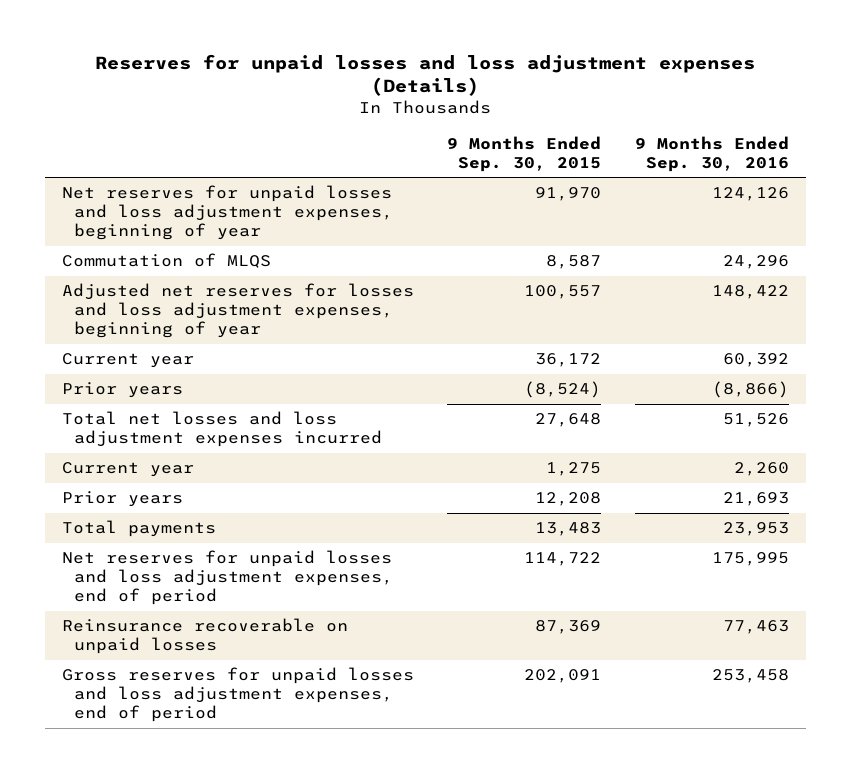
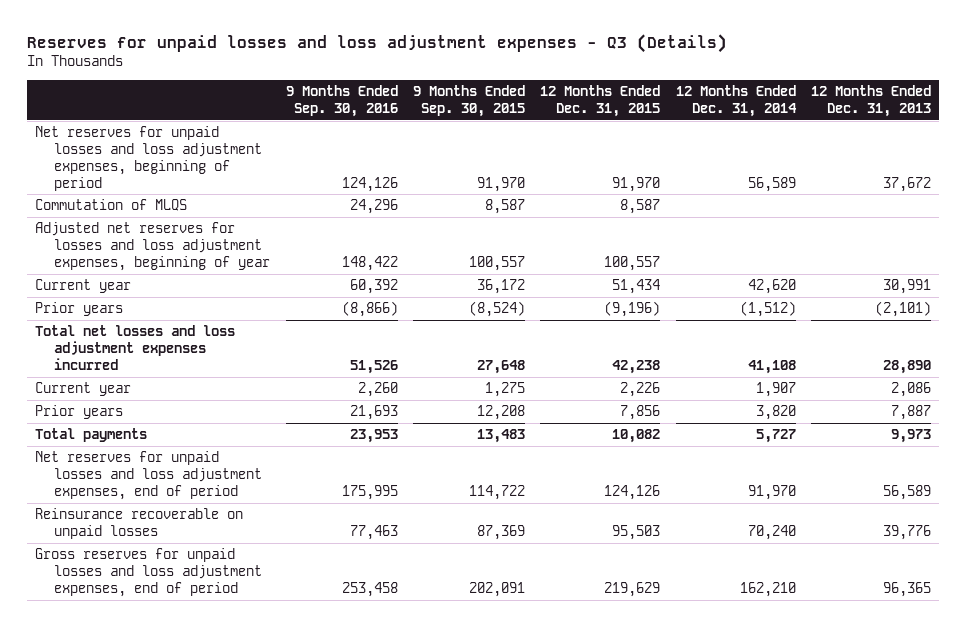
- Reserves for unpaid losses and loss adjustment expenses (Details)
+ Reserves for unpaid losses and loss adjustment expenses - Q3 (Details)
- | 9 Months Ended Sep. 30, 2015 | 9 Months Ended Sep. 30, 2016
+ | 9 Months Ended Sep. 30, 2016 | 9 Months Ended Sep. 30, 2015 | 12 Months Ended Dec. 31, 2015 | 12 Months Ended Dec. 31, 2014 | 12 Months Ended Dec. 31, 2013
- Net reserves for unpaid losses and loss adjustment expenses, beginning of year | 91,970 | 124,126
+ Net reserves for unpaid losses and loss adjustment expenses, beginning of period | 124,126 | 91,970 | 91,970 | 56,589 | 37,672

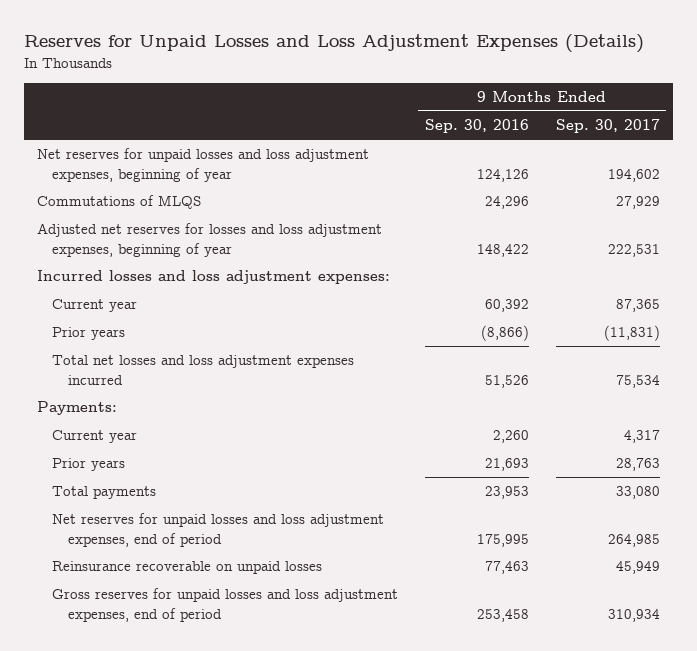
- Reserves for unpaid losses and loss adjustment expenses - Q3 (Details)
+ Reserves for Unpaid Losses and Loss Adjustment Expenses (Details)
- | 9 Months Ended Sep. 30, 2016 | 9 Months Ended Sep. 30, 2015 | 12 Months Ended Dec. 31, 2015 | 12 Months Ended Dec. 31, 2014 | 12 Months Ended Dec. 31, 2013
+ | 9 Months Ended Sep. 30, 2016 | 9 Months Ended Sep. 30, 2017
- Net reserves for unpaid losses and loss adjustment expenses, beginning of period | 124,126 | 91,970 | 91,970 | 56,589 | 37,672
- Commutation of MLQS | 24,296 | 8,587 | 8,587 | |
+ Net reserves for unpaid losses and loss adjustment expenses, beginning of year | 124,126 | 194,602
+ Commutations of MLQS | 24,296 | 27,929
+ Incurred losses and loss adjustment expenses:
+ Payments:

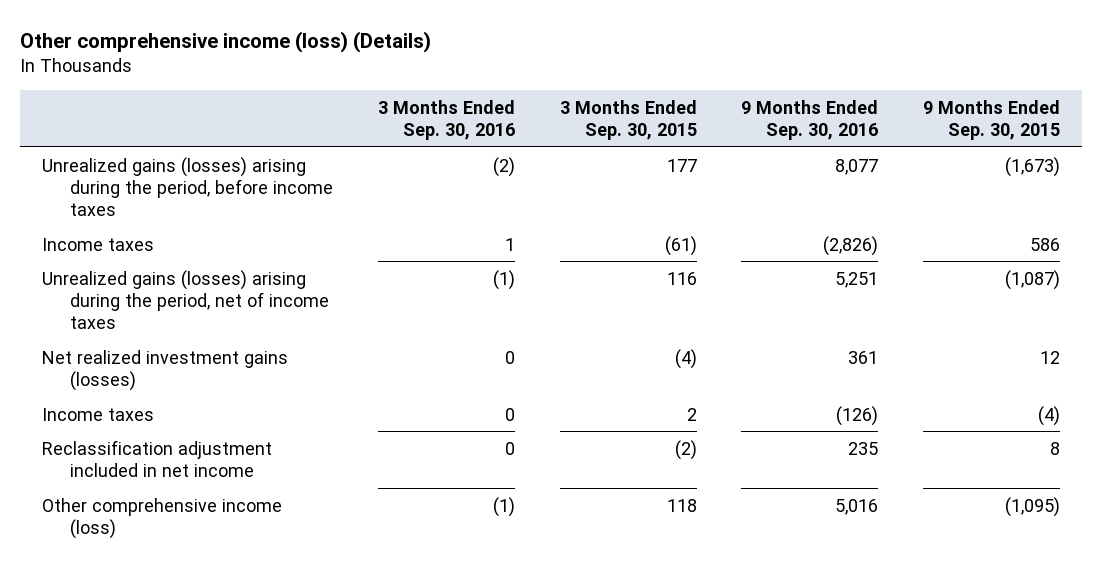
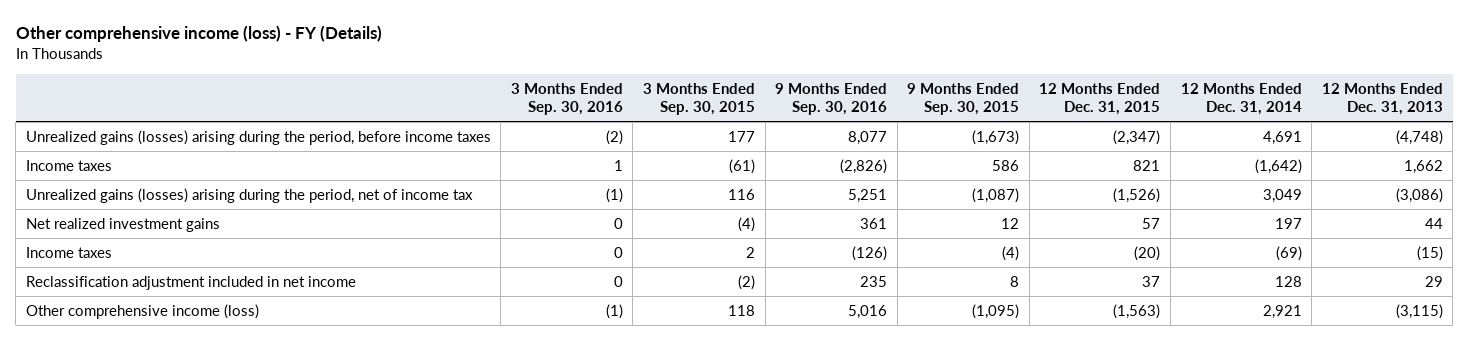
- Other comprehensive income (loss) (Details)
+ Other comprehensive income (loss) - FY (Details)
- | 3 Months Ended Sep. 30, 2016 | 3 Months Ended Sep. 30, 2015 | 9 Months Ended Sep. 30, 2016 | 9 Months Ended Sep. 30, 2015
+ | 3 Months Ended Sep. 30, 2016 | 3 Months Ended Sep. 30, 2015 | 9 Months Ended Sep. 30, 2016 | 9 Months Ended Sep. 30, 2015 | 12 Months Ended Dec. 31, 2015 | 12 Months Ended Dec. 31, 2014 | 12 Months Ended Dec. 31, 2013
- Unrealized gains (losses) arising during the period, net of income taxes | (1) | 116 | 5,251 | (1,087)
- Net realized investment gains (losses) | 0 | (4) | 361 | 12
+ Unrealized gains (losses) arising during the period, net of income tax | (1) | 116 | 5,251 | (1,087) | (1,526) | 3,049 | (3,086)
+ Net realized investment gains | 0 | (4) | 361 | 12 | 57 | 197 | 44

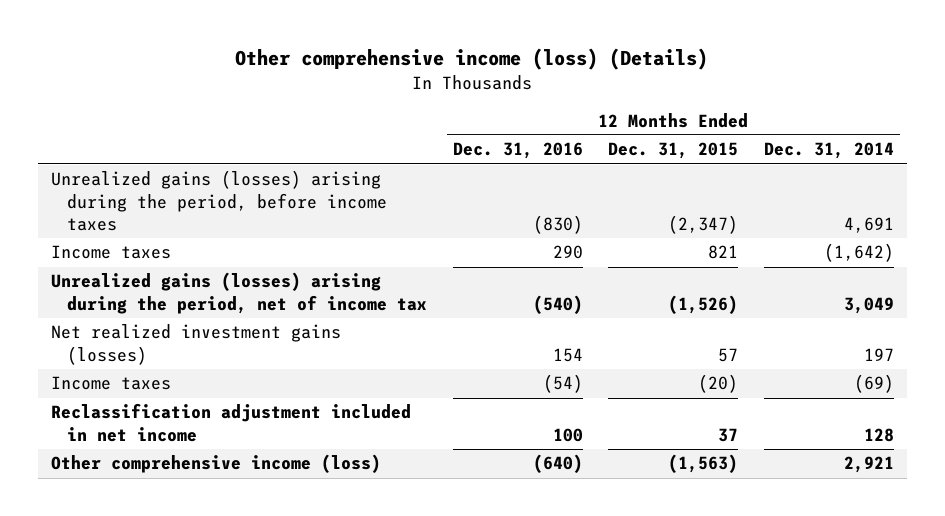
- Other comprehensive income (loss) - FY (Details)
+ Other comprehensive income (loss) (Details)
- | 3 Months Ended Sep. 30, 2016 | 3 Months Ended Sep. 30, 2015 | 9 Months Ended Sep. 30, 2016 | 9 Months Ended Sep. 30, 2015 | 12 Months Ended Dec. 31, 2015 | 12 Months Ended Dec. 31, 2014 | 12 Months Ended Dec. 31, 2013
+ | 12 Months Ended Dec. 31, 2016 | 12 Months Ended Dec. 31, 2015 | 12 Months Ended Dec. 31, 2014
- Net realized investment gains | 0 | (4) | 361 | 12 | 57 | 197 | 44
+ Net realized investment gains (losses) | 154 | 57 | 197

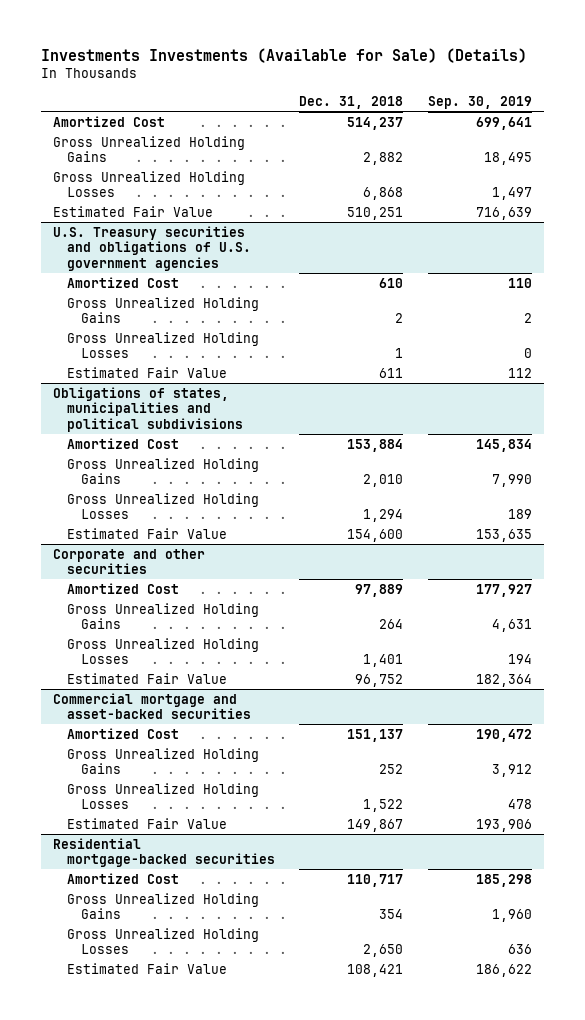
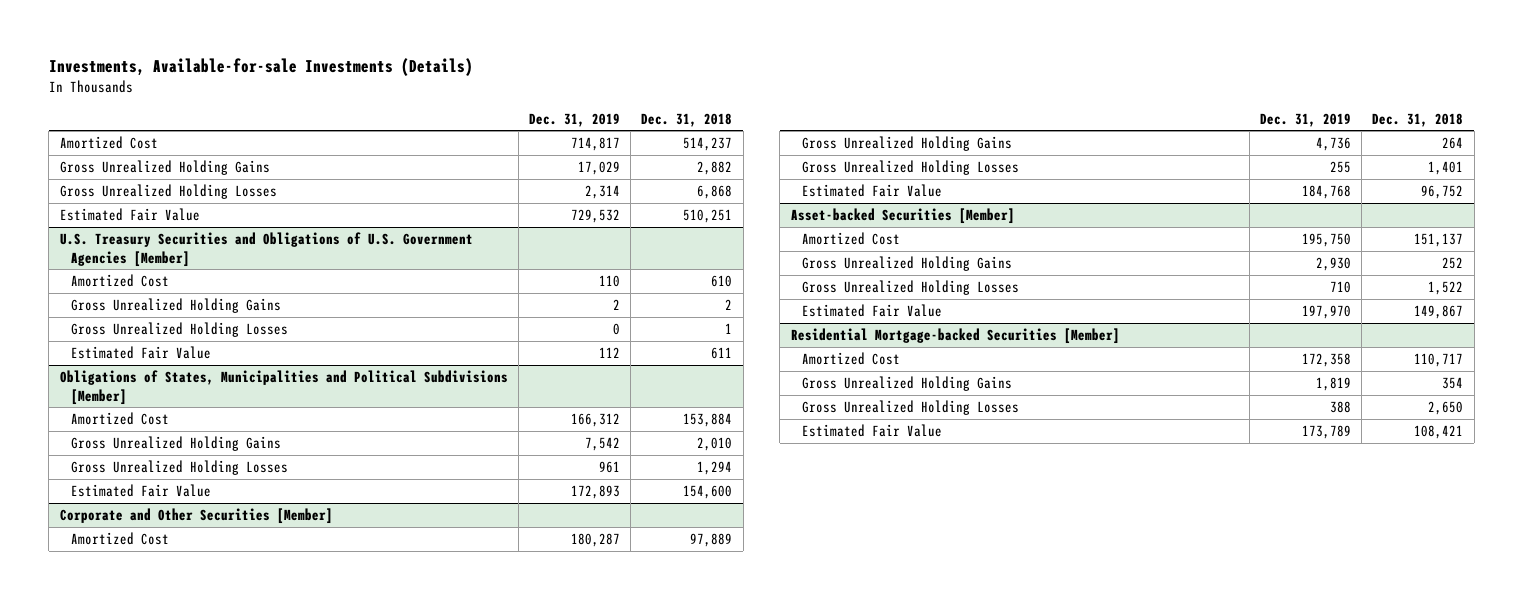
- Investments Investments (Available for Sale) (Details)
+ Investments, Available-for-sale Investments (Details)
- | Dec. 31, 2018 | Sep. 30, 2019
+ | Dec. 31, 2019 | Dec. 31, 2018
- U.S. Treasury securities and obligations of U.S. government agencies
+ U.S. Treasury Securities and Obligations of U.S. Government Agencies [Member]
- Obligations of states, municipalities and political subdivisions
+ Obligations of States, Municipalities and Political Subdivisions [Member]
- Corporate and other securities
+ Corporate and Other Securities [Member]
- Commercial mortgage and asset-backed securities
+ Asset-backed Securities [Member]
- Residential mortgage-backed securities
+ Residential Mortgage-backed Securities [Member]

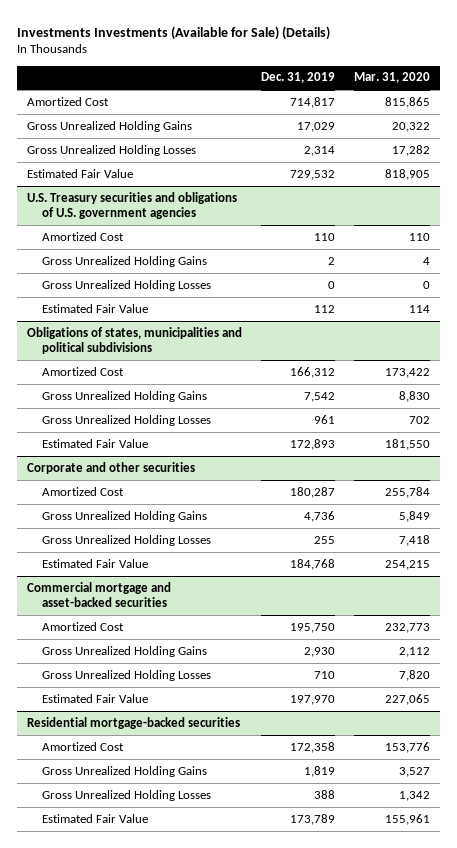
- Investments, Available-for-sale Investments (Details)
+ Investments Investments (Available for Sale) (Details)
- | Dec. 31, 2019 | Dec. 31, 2018
+ | Dec. 31, 2019 | Mar. 31, 2020
- U.S. Treasury Securities and Obligations of U.S. Government Agencies [Member]
+ U.S. Treasury securities and obligations of U.S. government agencies
- Obligations of States, Municipalities and Political Subdivisions [Member]
+ Obligations of states, municipalities and political subdivisions
- Corporate and Other Securities [Member]
+ Corporate and other securities
- Asset-backed Securities [Member]
+ Commercial mortgage and asset-backed securities
- Residential Mortgage-backed Securities [Member]
+ Residential mortgage-backed securities

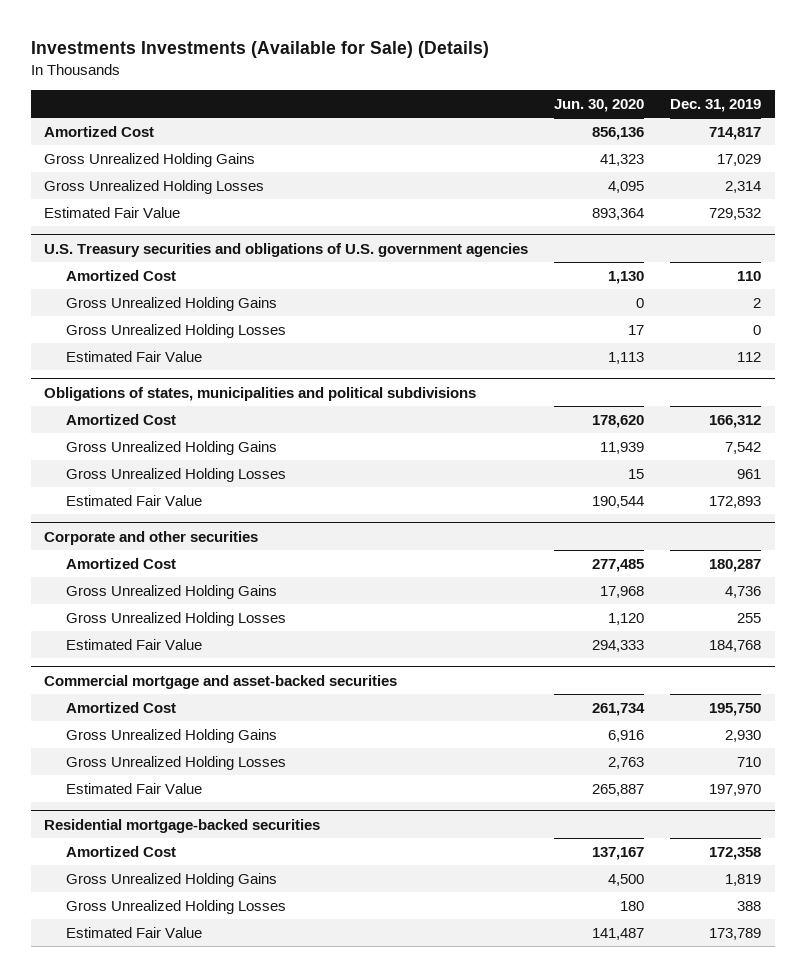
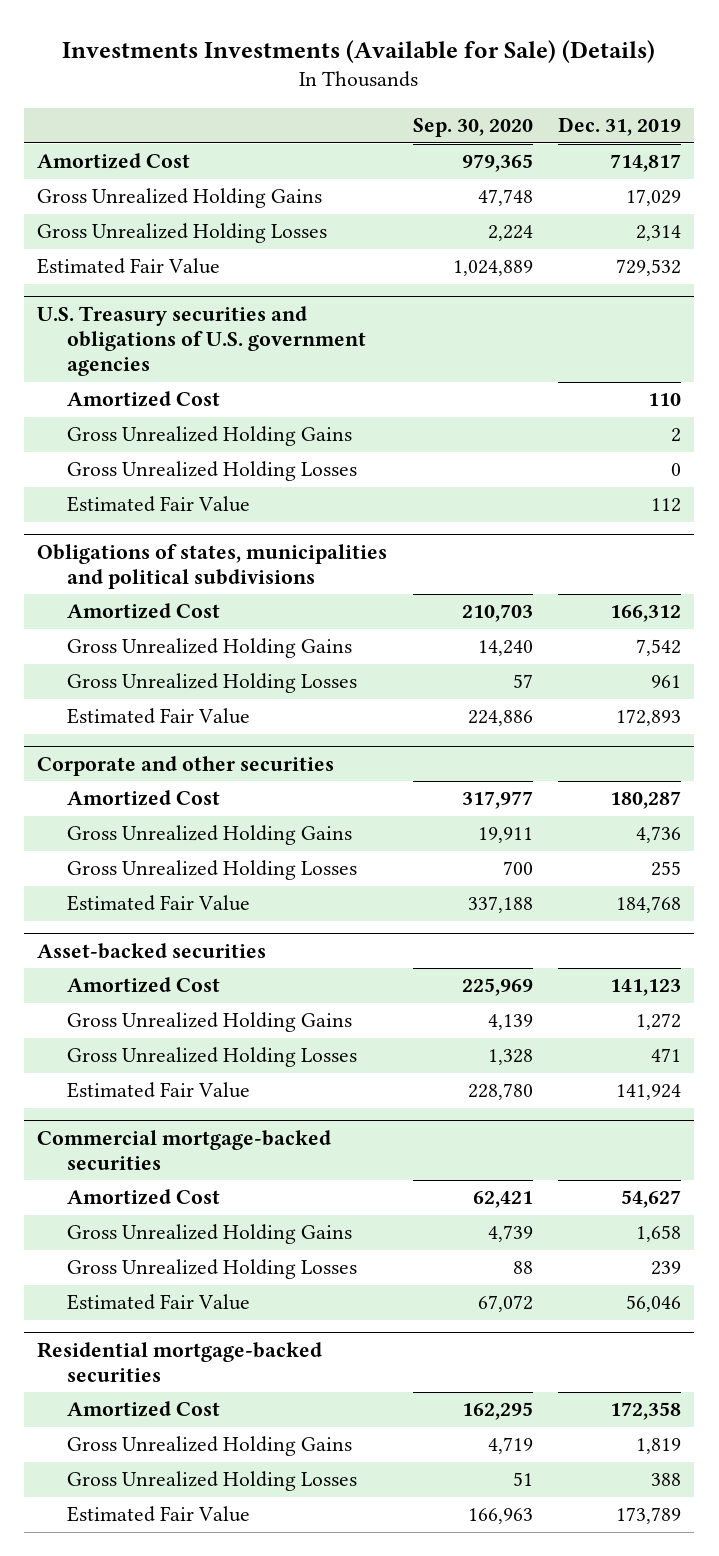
- | Jun. 30, 2020 | Dec. 31, 2019
+ | Sep. 30, 2020 | Dec. 31, 2019
- Commercial mortgage and asset-backed securities
- Amortized Cost | 261,734 | 195,750
- Gross Unrealized Holding Gains | 6,916 | 2,930
- Gross Unrealized Holding Losses | 2,763 | 710
- Estimated Fair Value | 265,887 | 197,970
+ Asset-backed securities
+ Amortized Cost | 225,969 | 141,123
+ Gross Unrealized Holding Gains | 4,139 | 1,272
+ Gross Unrealized Holding Losses | 1,328 | 471
+ Estimated Fair Value | 228,780 | 141,924
+ Commercial mortgage-backed securities
+ Amortized Cost | 62,421 | 54,627
+ Gross Unrealized Holding Gains | 4,739 | 1,658
+ Gross Unrealized Holding Losses | 88 | 239
+ Estimated Fair Value | 67,072 | 56,046

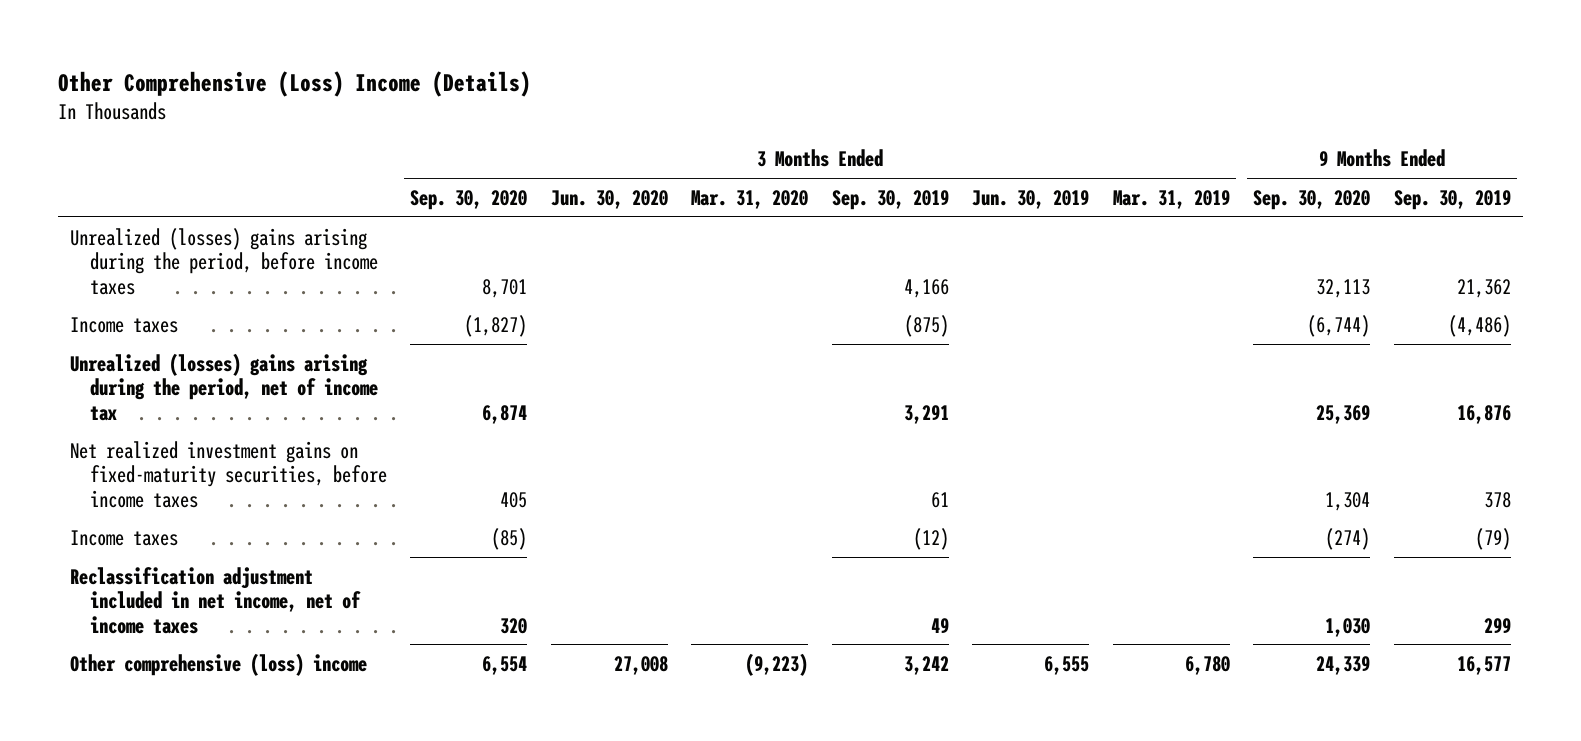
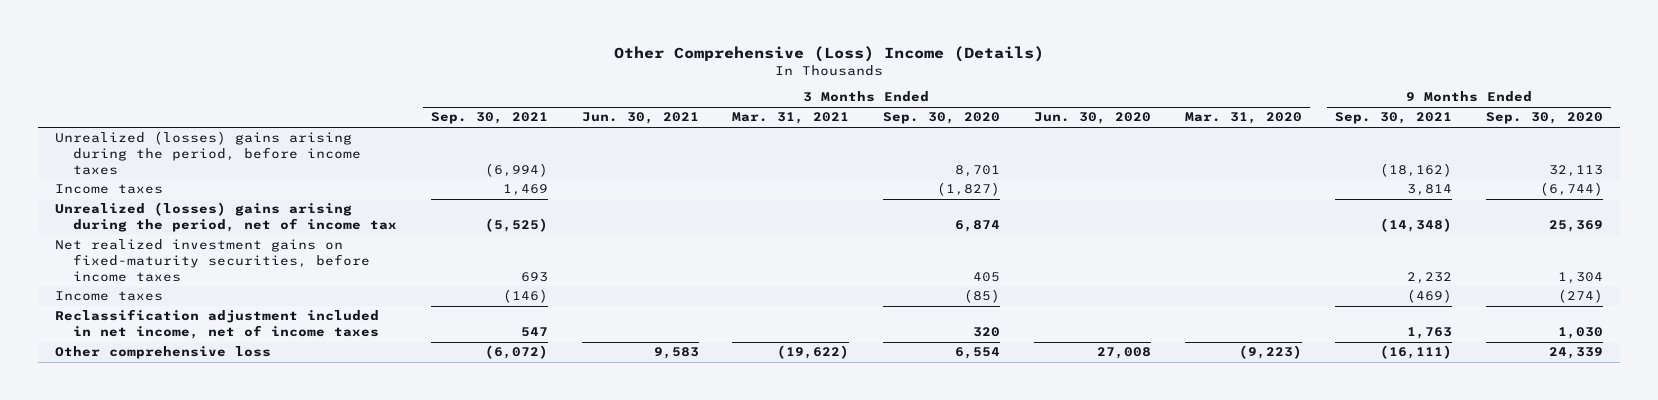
- | 3 Months Ended Sep. 30, 2020 | 3 Months Ended Jun. 30, 2020 | 3 Months Ended Mar. 31, 2020 | 3 Months Ended Sep. 30, 2019 | 3 Months Ended Jun. 30, 2019 | 3 Months Ended Mar. 31, 2019 | 9 Months Ended Sep. 30, 2020 | 9 Months Ended Sep. 30, 2019
+ | 3 Months Ended Sep. 30, 2021 | 3 Months Ended Jun. 30, 2021 | 3 Months Ended Mar. 31, 2021 | 3 Months Ended Sep. 30, 2020 | 3 Months Ended Jun. 30, 2020 | 3 Months Ended Mar. 31, 2020 | 9 Months Ended Sep. 30, 2021 | 9 Months Ended Sep. 30, 2020
- Other comprehensive (loss) income | 6,554 | 27,008 | (9,223) | 3,242 | 6,555 | 6,780 | 24,339 | 16,577
+ Other comprehensive loss | (6,072) | 9,583 | (19,622) | 6,554 | 27,008 | (9,223) | (16,111) | 24,339

